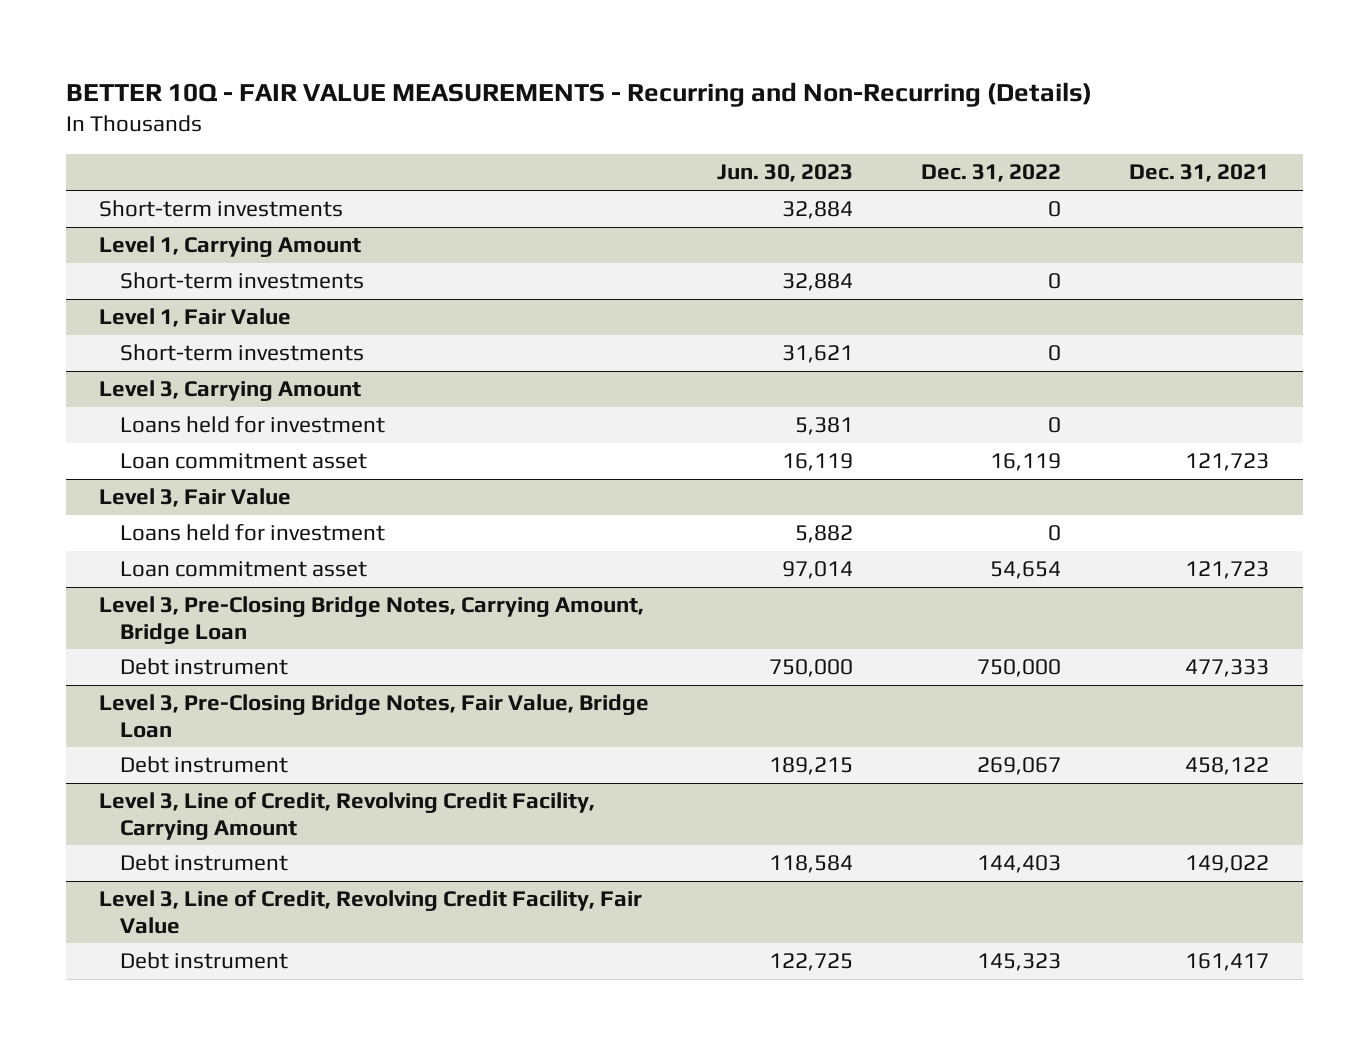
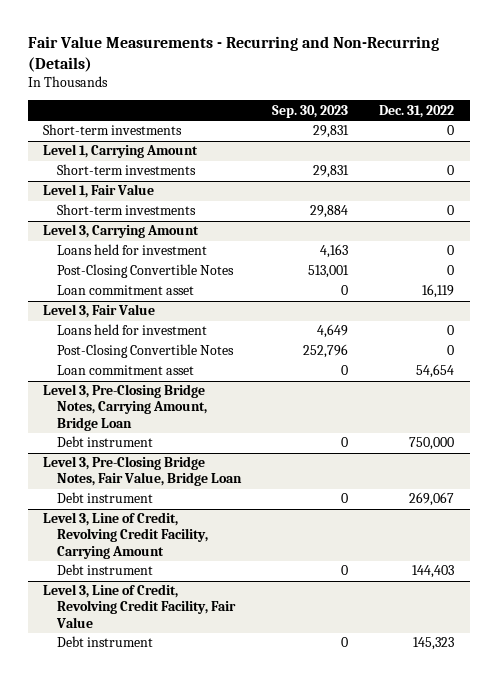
- BETTER 10Q - FAIR VALUE MEASUREMENTS - Recurring and Non-Recurring (Details)
+ Fair Value Measurements - Recurring and Non-Recurring (Details)
- | Jun. 30, 2023 | Dec. 31, 2022 | Dec. 31, 2021
+ | Sep. 30, 2023 | Dec. 31, 2022
@ Level 3, Carrying Amount
+ Post-Closing Convertible Notes | 513,001 | 0
@ Level 3, Fair Value
+ Post-Closing Convertible Notes | 252,796 | 0

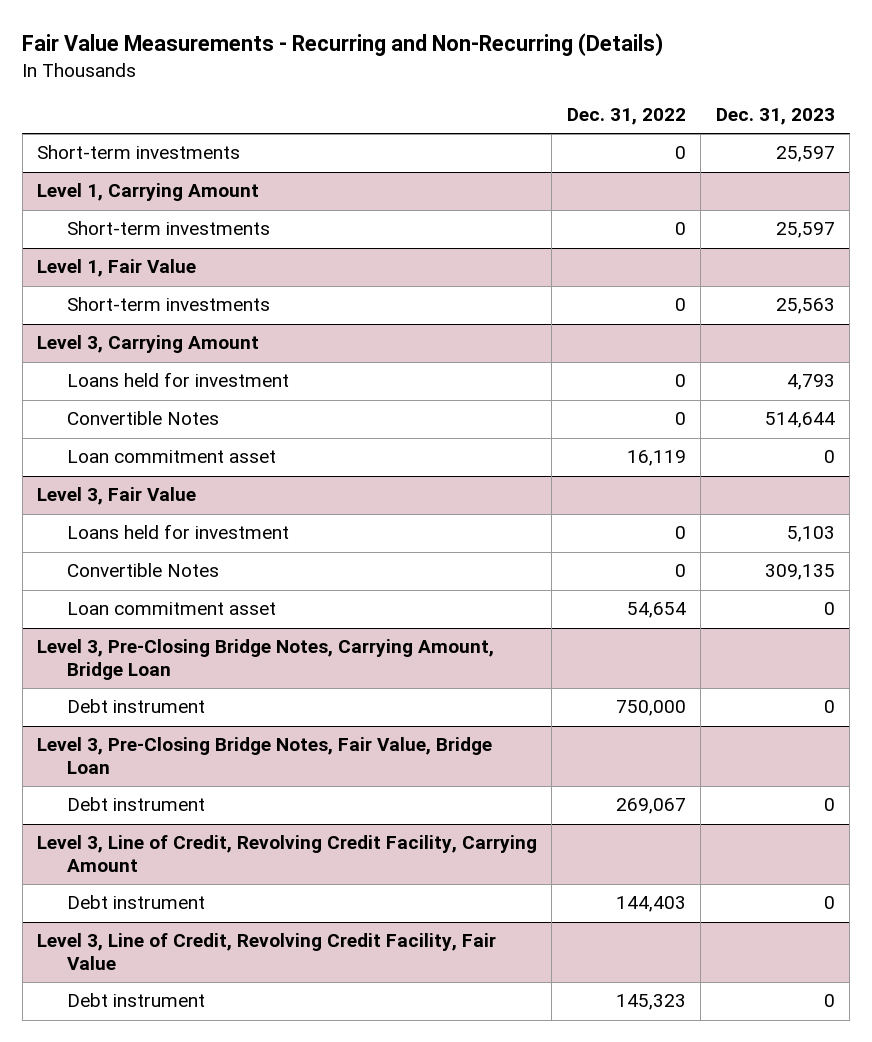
- | Sep. 30, 2023 | Dec. 31, 2022
+ | Dec. 31, 2022 | Dec. 31, 2023
@ Level 3, Carrying Amount
- Post-Closing Convertible Notes | 513,001 | 0
+ Convertible Notes | 0 | 514,644
@ Level 3, Fair Value
- Post-Closing Convertible Notes | 252,796 | 0
+ Convertible Notes | 0 | 309,135

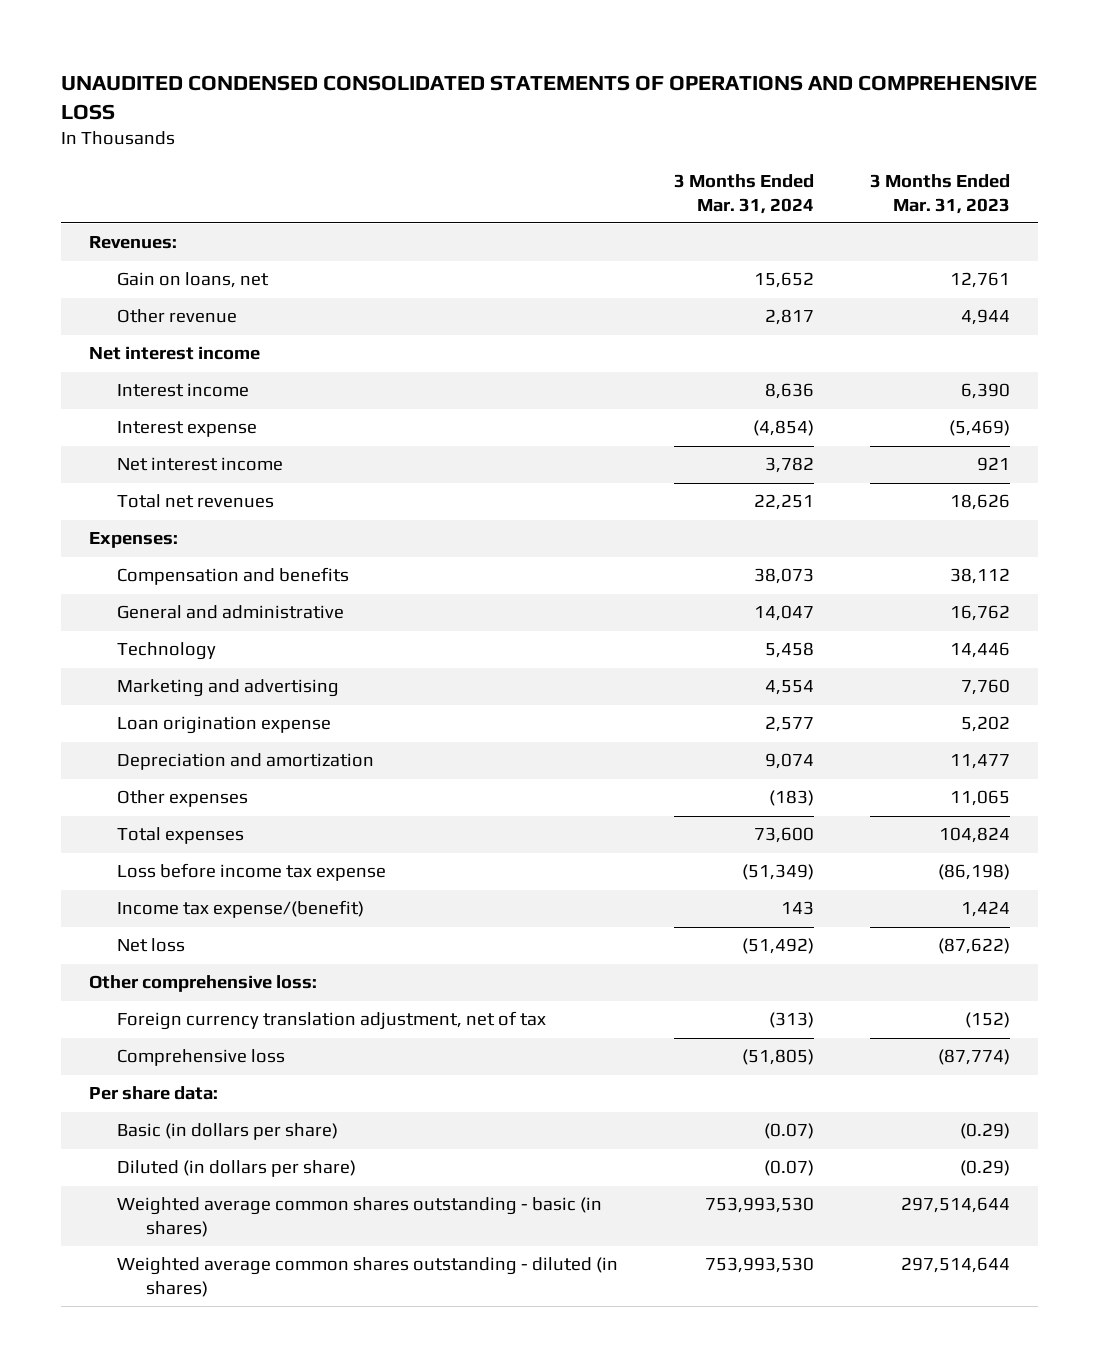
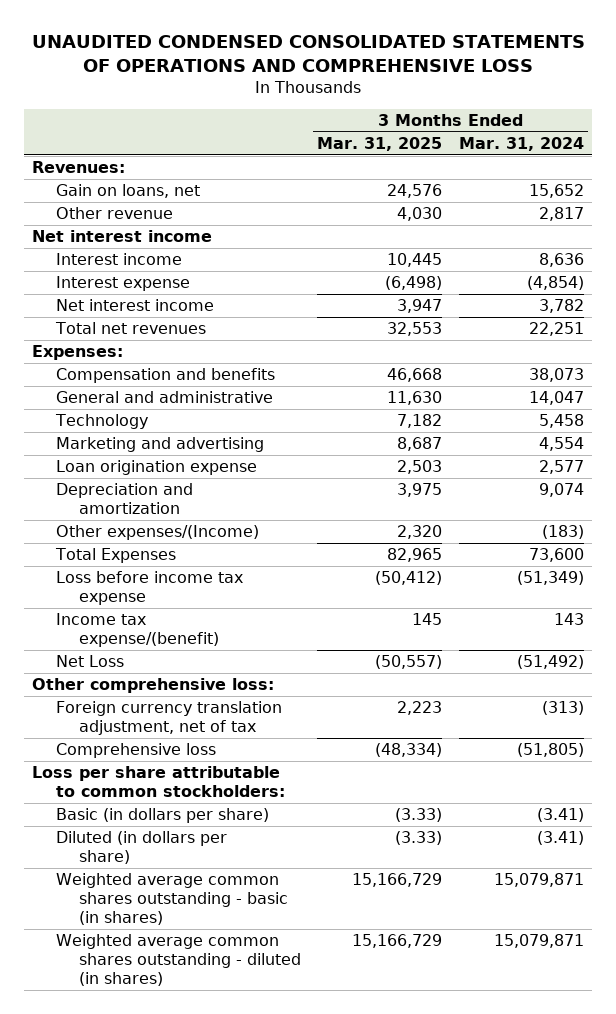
- | 3 Months Ended Mar. 31, 2024 | 3 Months Ended Mar. 31, 2023
+ | 3 Months Ended Mar. 31, 2025 | 3 Months Ended Mar. 31, 2024
- Other expenses | (183) | 11,065
- Total expenses | 73,600 | 104,824
+ Other expenses/(Income) | 2,320 | (183)
+ Total Expenses | 82,965 | 73,600
- Net loss | (51,492) | (87,622)
+ Net Loss | (50,557) | (51,492)
- Per share data:
- Basic (in dollars per share) | (0.07) | (0.29)
- Diluted (in dollars per share) | (0.07) | (0.29)
- Weighted average common shares outstanding - basic (in shares) | 753,993,530 | 297,514,644
- Weighted average common shares outstanding - diluted (in shares) | 753,993,530 | 297,514,644
+ Loss per share attributable to common stockholders:
+ Basic (in dollars per share) | (3.33) | (3.41)
+ Diluted (in dollars per share) | (3.33) | (3.41)
+ Weighted average common shares outstanding - basic (in shares) | 15,166,729 | 15,079,871
+ Weighted average common shares outstanding - diluted (in shares) | 15,166,729 | 15,079,871

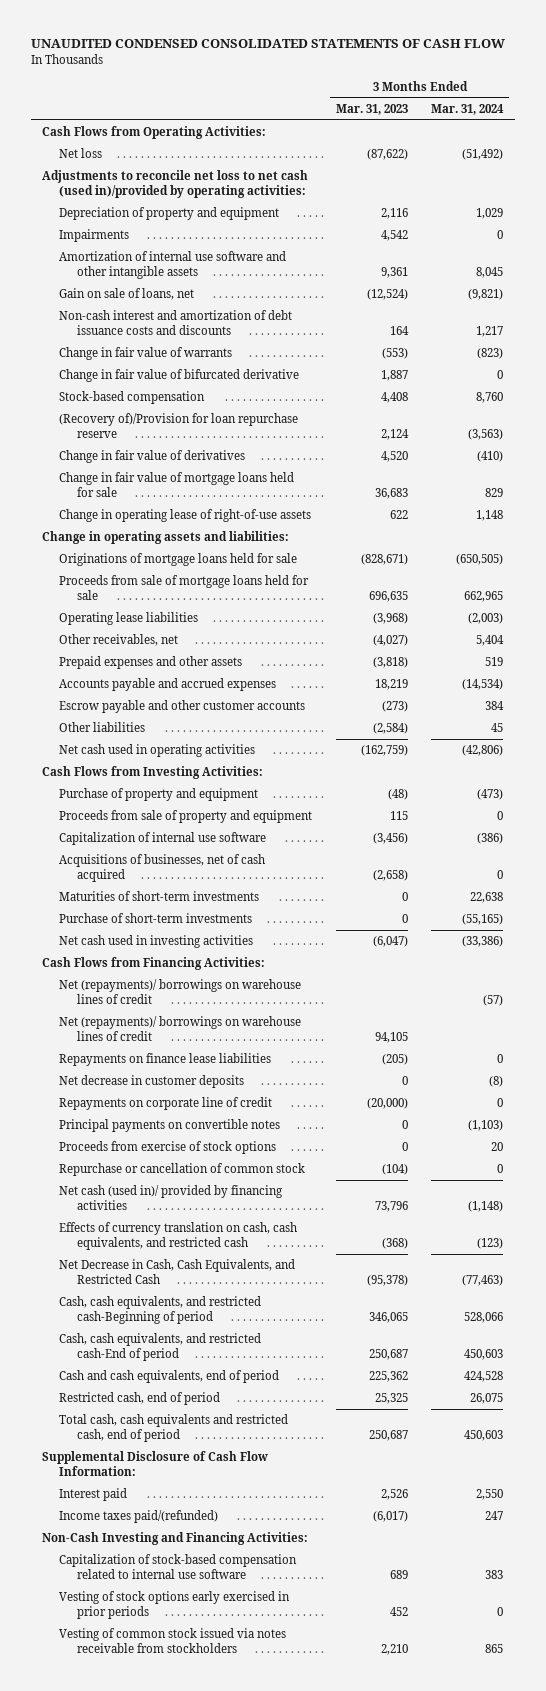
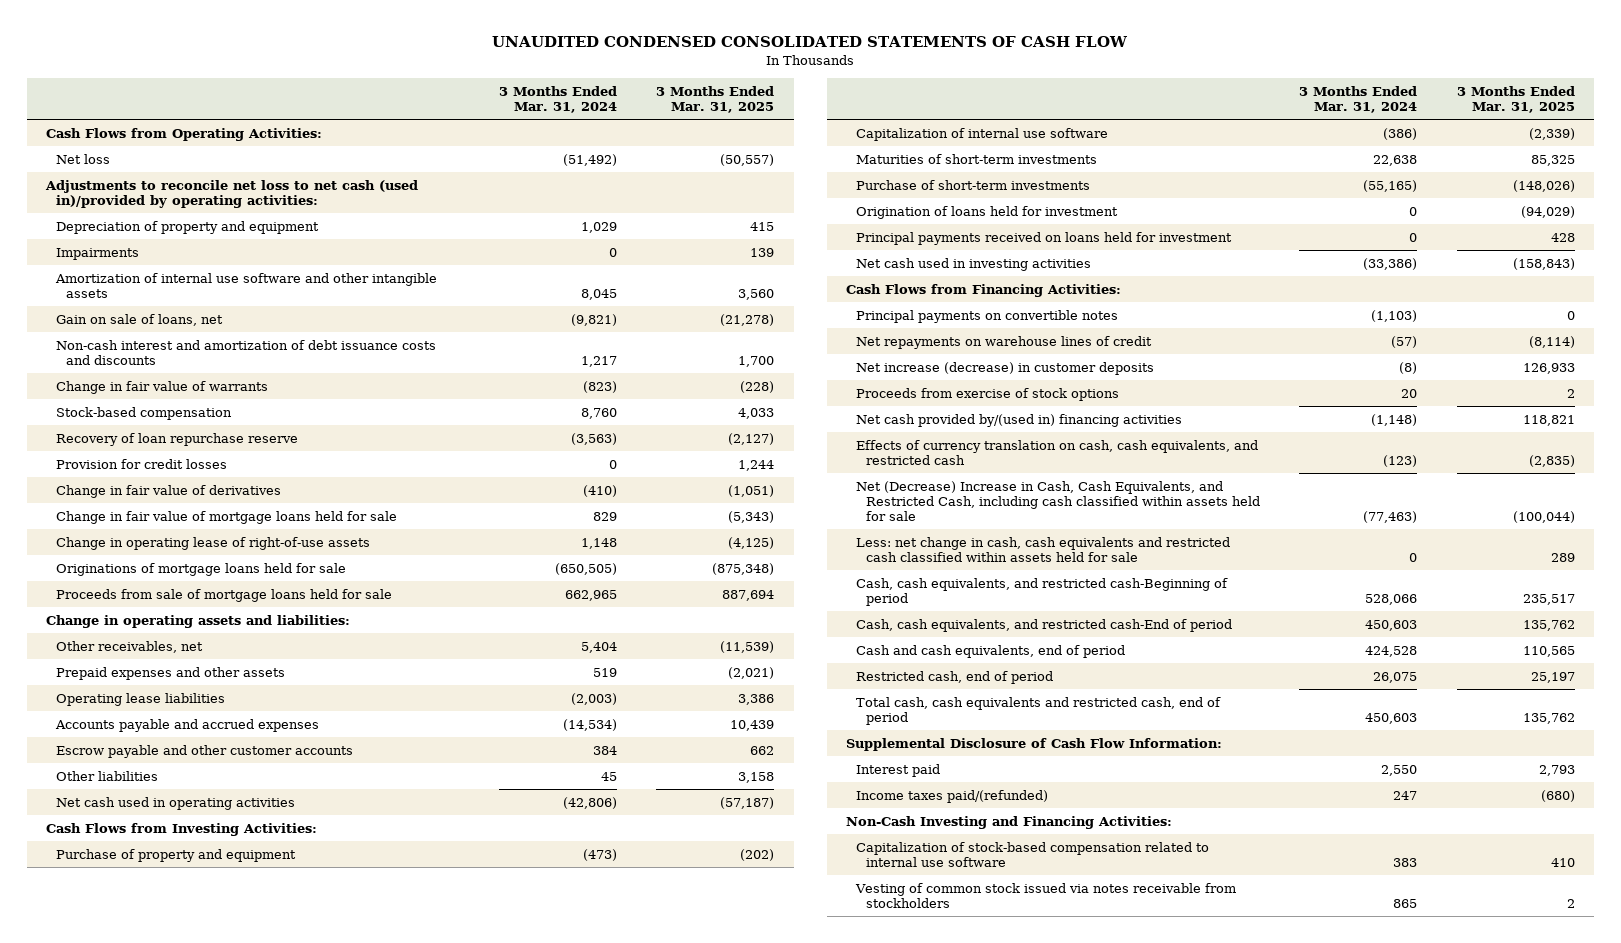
- | 3 Months Ended Mar. 31, 2023 | 3 Months Ended Mar. 31, 2024
+ | 3 Months Ended Mar. 31, 2024 | 3 Months Ended Mar. 31, 2025
- Change in fair value of bifurcated derivative | 1,887 | 0
- (Recovery of)/Provision for loan repurchase reserve | 2,124 | (3,563)
+ Recovery of loan repurchase reserve | (3,563) | (2,127)
+ Provision for credit losses | 0 | 1,244
moved down: Change in operating assets and liabilities:
moved down: Operating lease liabilities | (2,003) | 3,386
- Proceeds from sale of property and equipment | 115 | 0
- Acquisitions of businesses, net of cash acquired | (2,658) | 0
+ Origination of loans held for investment | 0 | (94,029)
+ Principal payments received on loans held for investment | 0 | 428
- Net (repayments)/ borrowings on warehouse lines of credit | | (57)
- Net (repayments)/ borrowings on warehouse lines of credit | 94,105 |
- Repayments on finance lease liabilities | (205) | 0
- Net decrease in customer deposits | 0 | (8)
- Repayments on corporate line of credit | (20,000) | 0
+ Net repayments on warehouse lines of credit | (57) | (8,114)
+ Net increase (decrease) in customer deposits | (8) | 126,933
- Repurchase or cancellation of common stock | (104) | 0
- Net cash (used in)/ provided by financing activities | 73,796 | (1,148)
+ Net cash provided by/(used in) financing activities | (1,148) | 118,821
- Net Decrease in Cash, Cash Equivalents, and Restricted Cash | (95,378) | (77,463)
+ Net (Decrease) Increase in Cash, Cash Equivalents, and Restricted Cash, including cash classified within assets held for sale | (77,463) | (100,044)
+ Less: net change in cash, cash equivalents and restricted cash classified within assets held for sale | 0 | 289
- Vesting of stock options early exercised in prior periods | 452 | 0

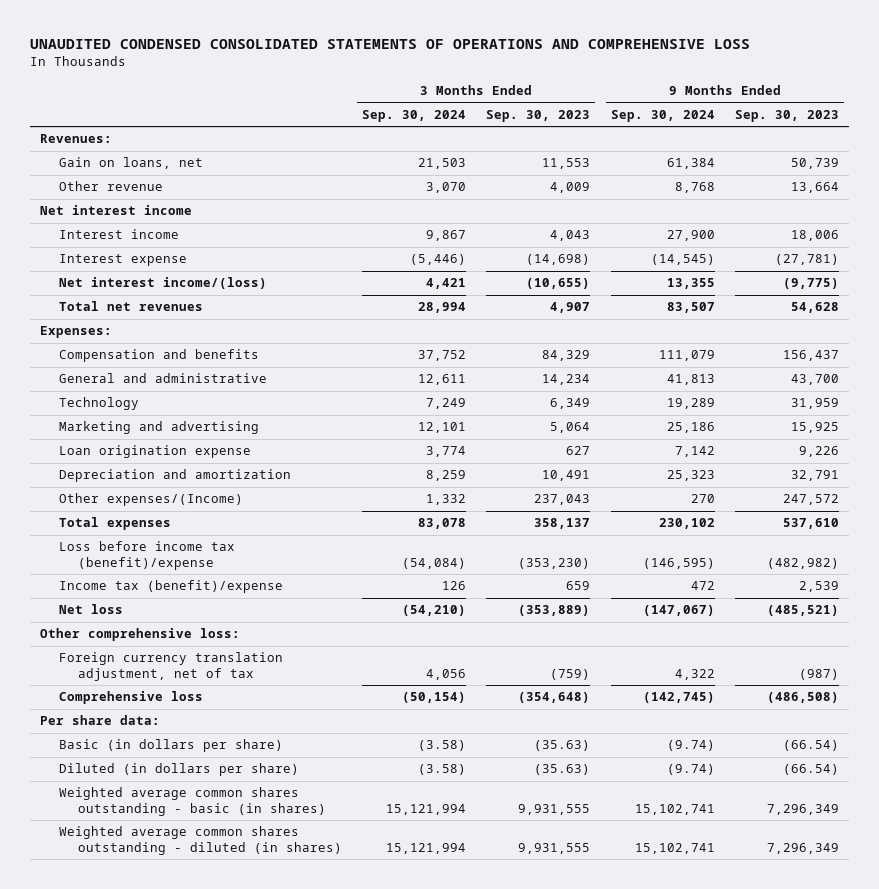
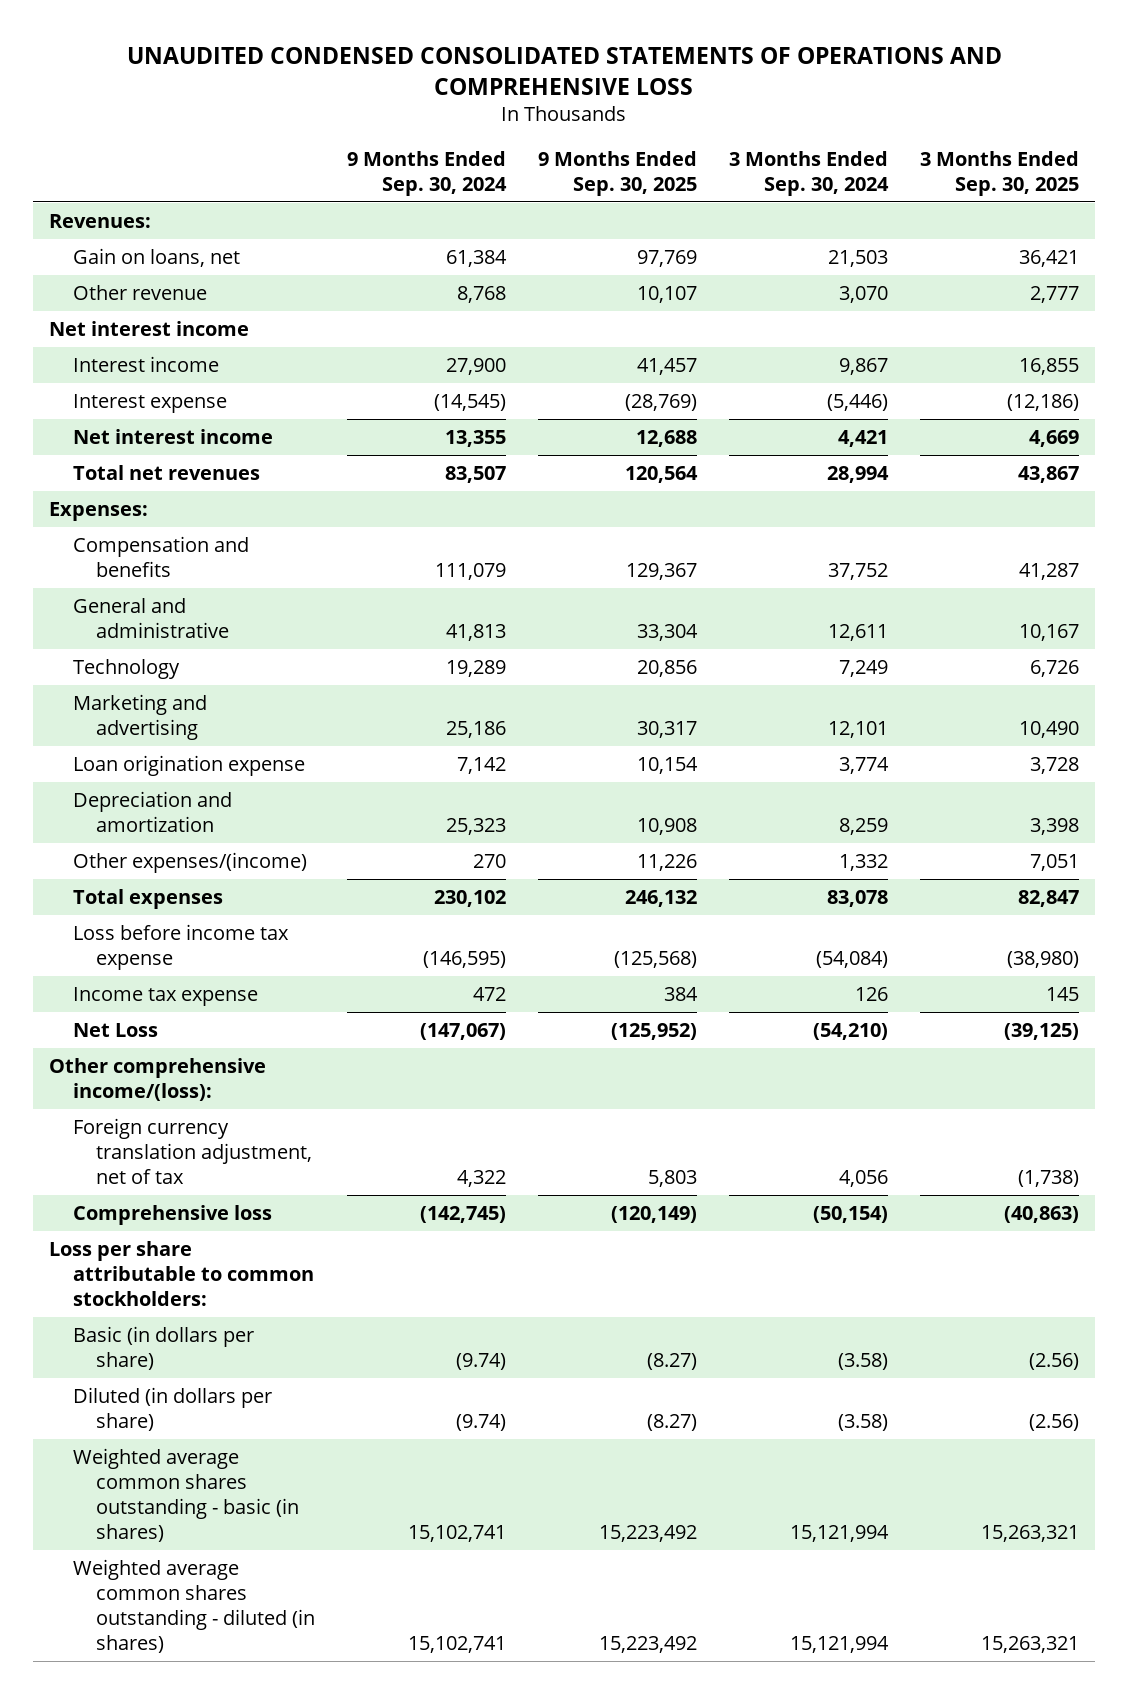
- | 3 Months Ended Sep. 30, 2024 | 3 Months Ended Sep. 30, 2023 | 9 Months Ended Sep. 30, 2024 | 9 Months Ended Sep. 30, 2023
+ | 9 Months Ended Sep. 30, 2024 | 9 Months Ended Sep. 30, 2025 | 3 Months Ended Sep. 30, 2024 | 3 Months Ended Sep. 30, 2025
- Net interest income/(loss) | 4,421 | (10,655) | 13,355 | (9,775)
+ Net interest income | 13,355 | 12,688 | 4,421 | 4,669
- Other expenses/(Income) | 1,332 | 237,043 | 270 | 247,572
+ Other expenses/(income) | 270 | 11,226 | 1,332 | 7,051
- Loss before income tax (benefit)/expense | (54,084) | (353,230) | (146,595) | (482,982)
- Income tax (benefit)/expense | 126 | 659 | 472 | 2,539
- Net loss | (54,210) | (353,889) | (147,067) | (485,521)
- Other comprehensive loss:
+ Loss before income tax expense | (146,595) | (125,568) | (54,084) | (38,980)
+ Income tax expense | 472 | 384 | 126 | 145
+ Net Loss | (147,067) | (125,952) | (54,210) | (39,125)
+ Other comprehensive income/(loss):
- Per share data:
+ Loss per share attributable to common stockholders:

